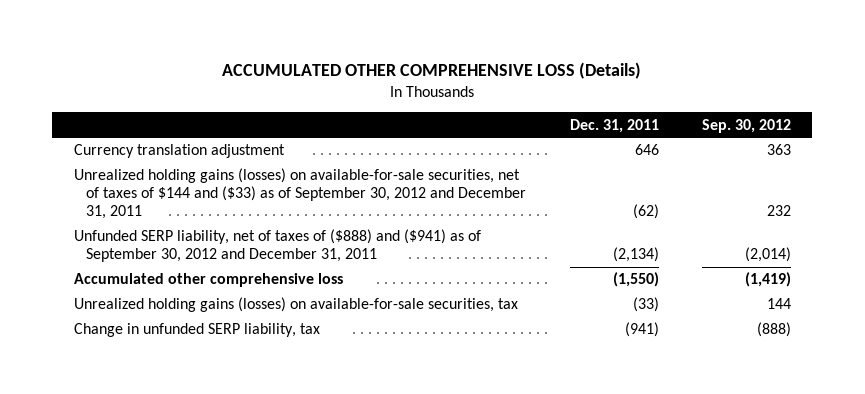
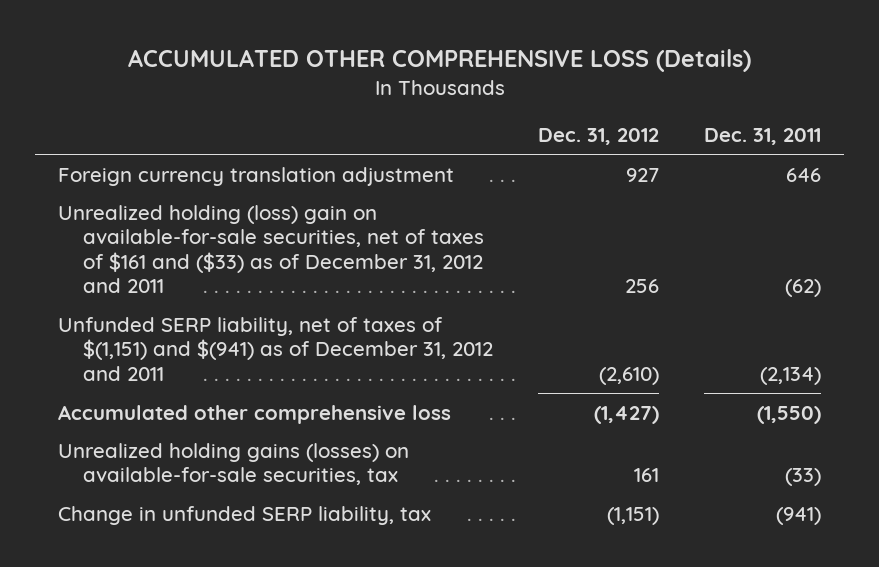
- | Dec. 31, 2011 | Sep. 30, 2012
+ | Dec. 31, 2012 | Dec. 31, 2011
- Currency translation adjustment | 646 | 363
- Unrealized holding gains (losses) on available-for-sale securities, net of taxes of $144 and ($33) as of September 30, 2012 and December 31, 2011 | (62) | 232
- Unfunded SERP liability, net of taxes of ($888) and ($941) as of September 30, 2012 and December 31, 2011 | (2,134) | (2,014)
+ Foreign currency translation adjustment | 927 | 646
+ Unrealized holding (loss) gain on available-for-sale securities, net of taxes of $161 and ($33) as of December 31, 2012 and 2011 | 256 | (62)
+ Unfunded SERP liability, net of taxes of $(1,151) and $(941) as of December 31, 2012 and 2011 | (2,610) | (2,134)

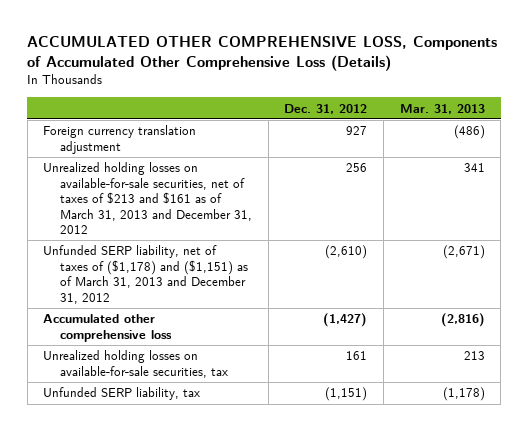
- ACCUMULATED OTHER COMPREHENSIVE LOSS (Details)
+ ACCUMULATED OTHER COMPREHENSIVE LOSS, Components of Accumulated Other Comprehensive Loss (Details)
- | Dec. 31, 2012 | Dec. 31, 2011
+ | Dec. 31, 2012 | Mar. 31, 2013
- Unrealized holding (loss) gain on available-for-sale securities, net of taxes of $161 and ($33) as of December 31, 2012 and 2011 | 256 | (62)
- Unfunded SERP liability, net of taxes of $(1,151) and $(941) as of December 31, 2012 and 2011 | (2,610) | (2,134)
+ Unrealized holding losses on available-for-sale securities, net of taxes of $213 and $161 as of March 31, 2013 and December 31, 2012 | 256 | 341
+ Unfunded SERP liability, net of taxes of ($1,178) and ($1,151) as of March 31, 2013 and December 31, 2012 | (2,610) | (2,671)
- Unrealized holding gains (losses) on available-for-sale securities, tax | 161 | (33)
- Change in unfunded SERP liability, tax | (1,151) | (941)
+ Unrealized holding losses on available-for-sale securities, tax | 161 | 213
+ Unfunded SERP liability, tax | (1,151) | (1,178)

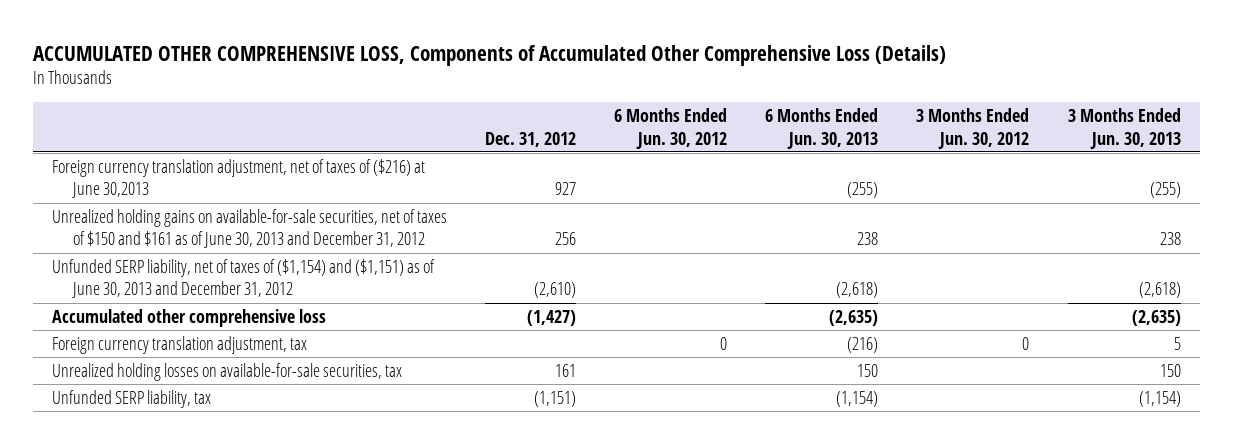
- | Dec. 31, 2012 | Mar. 31, 2013
+ | Dec. 31, 2012 | 6 Months Ended Jun. 30, 2012 | 6 Months Ended Jun. 30, 2013 | 3 Months Ended Jun. 30, 2012 | 3 Months Ended Jun. 30, 2013
- Foreign currency translation adjustment | 927 | (486)
- Unrealized holding losses on available-for-sale securities, net of taxes of $213 and $161 as of March 31, 2013 and December 31, 2012 | 256 | 341
- Unfunded SERP liability, net of taxes of ($1,178) and ($1,151) as of March 31, 2013 and December 31, 2012 | (2,610) | (2,671)
+ Foreign currency translation adjustment, net of taxes of ($216) at June 30,2013 | 927 | | (255) | | (255)
+ Unrealized holding gains on available-for-sale securities, net of taxes of $150 and $161 as of June 30, 2013 and December 31, 2012 | 256 | | 238 | | 238
+ Unfunded SERP liability, net of taxes of ($1,154) and ($1,151) as of June 30, 2013 and December 31, 2012 | (2,610) | | (2,618) | | (2,618)
+ Foreign currency translation adjustment, tax | | 0 | (216) | 0 | 5

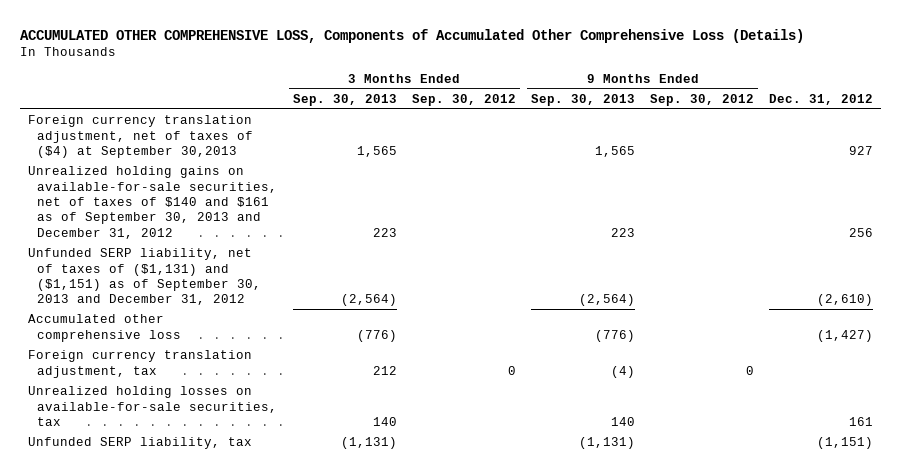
- | Dec. 31, 2012 | 6 Months Ended Jun. 30, 2012 | 6 Months Ended Jun. 30, 2013 | 3 Months Ended Jun. 30, 2012 | 3 Months Ended Jun. 30, 2013
+ | 3 Months Ended Sep. 30, 2013 | 3 Months Ended Sep. 30, 2012 | 9 Months Ended Sep. 30, 2013 | 9 Months Ended Sep. 30, 2012 | Dec. 31, 2012
- Foreign currency translation adjustment, net of taxes of ($216) at June 30,2013 | 927 | | (255) | | (255)
- Unrealized holding gains on available-for-sale securities, net of taxes of $150 and $161 as of June 30, 2013 and December 31, 2012 | 256 | | 238 | | 238
- Unfunded SERP liability, net of taxes of ($1,154) and ($1,151) as of June 30, 2013 and December 31, 2012 | (2,610) | | (2,618) | | (2,618)
+ Foreign currency translation adjustment, net of taxes of ($4) at September 30,2013 | 1,565 | | 1,565 | | 927
+ Unrealized holding gains on available-for-sale securities, net of taxes of $140 and $161 as of September 30, 2013 and December 31, 2012 | 223 | | 223 | | 256
+ Unfunded SERP liability, net of taxes of ($1,131) and ($1,151) as of September 30, 2013 and December 31, 2012 | (2,564) | | (2,564) | | (2,610)

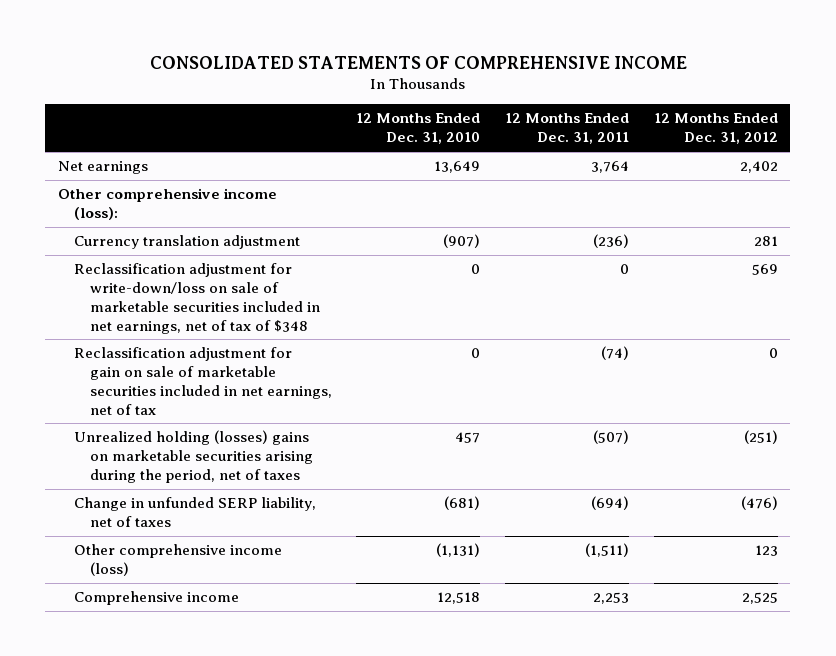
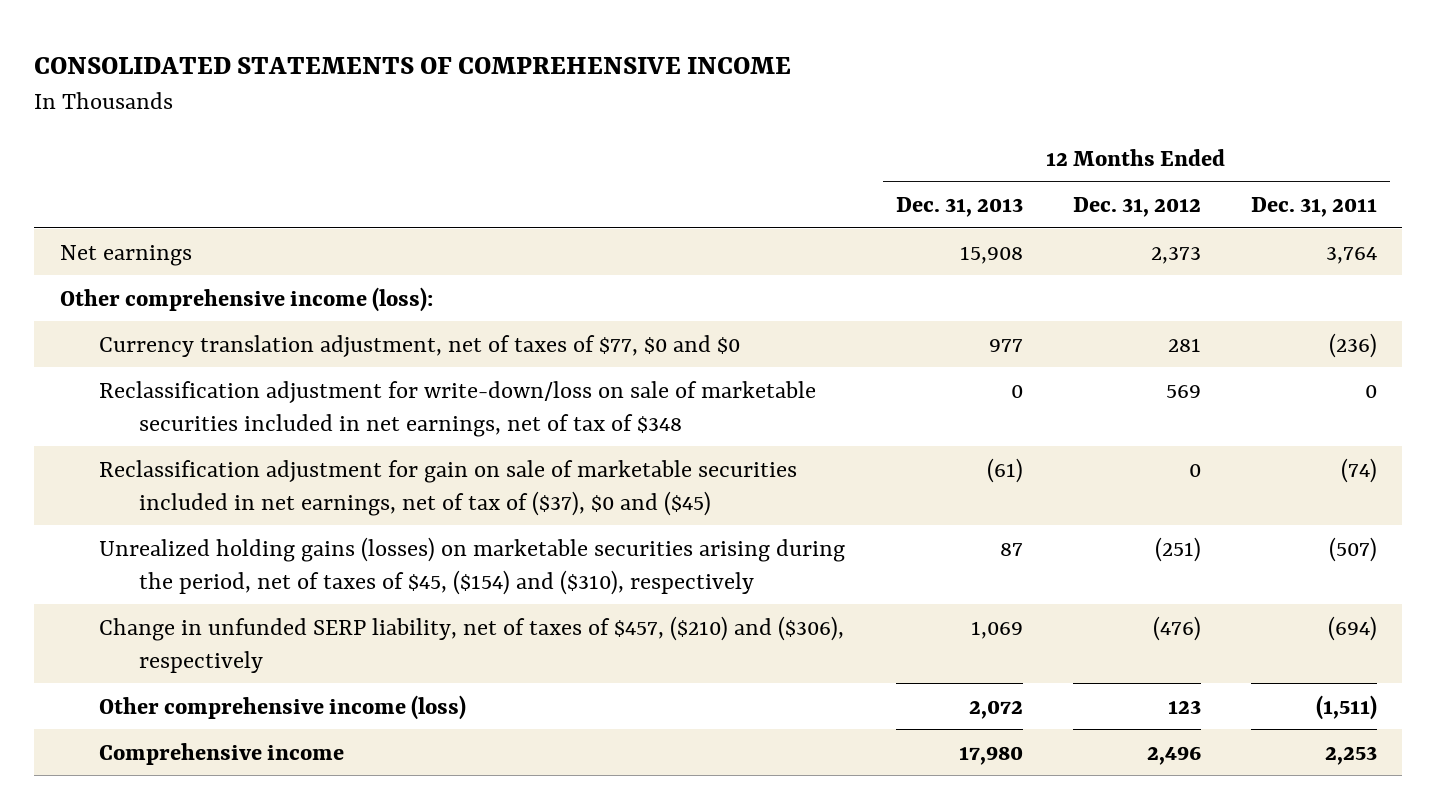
- | 12 Months Ended Dec. 31, 2010 | 12 Months Ended Dec. 31, 2011 | 12 Months Ended Dec. 31, 2012
+ | 12 Months Ended Dec. 31, 2013 | 12 Months Ended Dec. 31, 2012 | 12 Months Ended Dec. 31, 2011
- Net earnings | 13,649 | 3,764 | 2,402
+ Net earnings | 15,908 | 2,373 | 3,764
- Currency translation adjustment | (907) | (236) | 281
+ Currency translation adjustment, net of taxes of $77, $0 and $0 | 977 | 281 | (236)
- Reclassification adjustment for gain on sale of marketable securities included in net earnings, net of tax | 0 | (74) | 0
- Unrealized holding (losses) gains on marketable securities arising during the period, net of taxes | 457 | (507) | (251)
- Change in unfunded SERP liability, net of taxes | (681) | (694) | (476)
+ Reclassification adjustment for gain on sale of marketable securities included in net earnings, net of tax of ($37), $0 and ($45) | (61) | 0 | (74)
+ Unrealized holding gains (losses) on marketable securities arising during the period, net of taxes of $45, ($154) and ($310), respectively | 87 | (251) | (507)
+ Change in unfunded SERP liability, net of taxes of $457, ($210) and ($306), respectively | 1,069 | (476) | (694)
- Comprehensive income | 12,518 | 2,253 | 2,525
+ Comprehensive income | 17,980 | 2,496 | 2,253

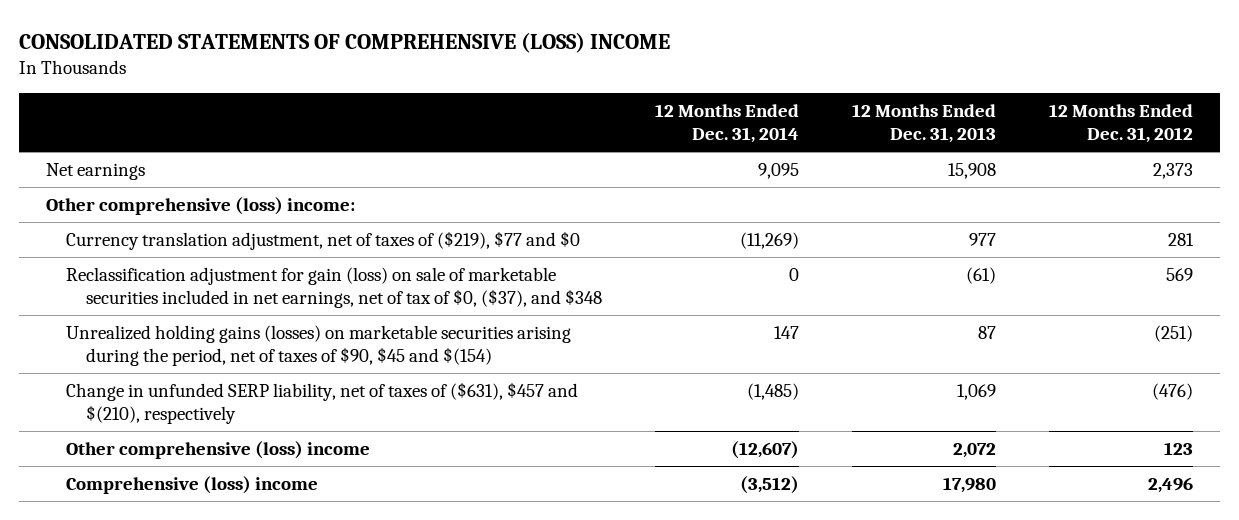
- CONSOLIDATED STATEMENTS OF COMPREHENSIVE INCOME
+ CONSOLIDATED STATEMENTS OF COMPREHENSIVE (LOSS) INCOME
- | 12 Months Ended Dec. 31, 2013 | 12 Months Ended Dec. 31, 2012 | 12 Months Ended Dec. 31, 2011
+ | 12 Months Ended Dec. 31, 2014 | 12 Months Ended Dec. 31, 2013 | 12 Months Ended Dec. 31, 2012
- Other comprehensive income (loss):
- Currency translation adjustment, net of taxes of $77, $0 and $0 | 977 | 281 | (236)
- Reclassification adjustment for write-down/loss on sale of marketable securities included in net earnings, net of tax of $348 | 0 | 569 | 0
- Reclassification adjustment for gain on sale of marketable securities included in net earnings, net of tax of ($37), $0 and ($45) | (61) | 0 | (74)
- Unrealized holding gains (losses) on marketable securities arising during the period, net of taxes of $45, ($154) and ($310), respectively | 87 | (251) | (507)
- Change in unfunded SERP liability, net of taxes of $457, ($210) and ($306), respectively | 1,069 | (476) | (694)
- Other comprehensive income (loss) | 2,072 | 123 | (1,511)
- Comprehensive income | 17,980 | 2,496 | 2,253
+ Other comprehensive (loss) income:
+ Currency translation adjustment, net of taxes of ($219), $77 and $0 | (11,269) | 977 | 281
+ Reclassification adjustment for gain (loss) on sale of marketable securities included in net earnings, net of tax of $0, ($37), and $348 | 0 | (61) | 569
+ Unrealized holding gains (losses) on marketable securities arising during the period, net of taxes of $90, $45 and $(154) | 147 | 87 | (251)
+ Change in unfunded SERP liability, net of taxes of ($631), $457 and $(210), respectively | (1,485) | 1,069 | (476)
+ Other comprehensive (loss) income | (12,607) | 2,072 | 123
+ Comprehensive (loss) income | (3,512) | 17,980 | 2,496

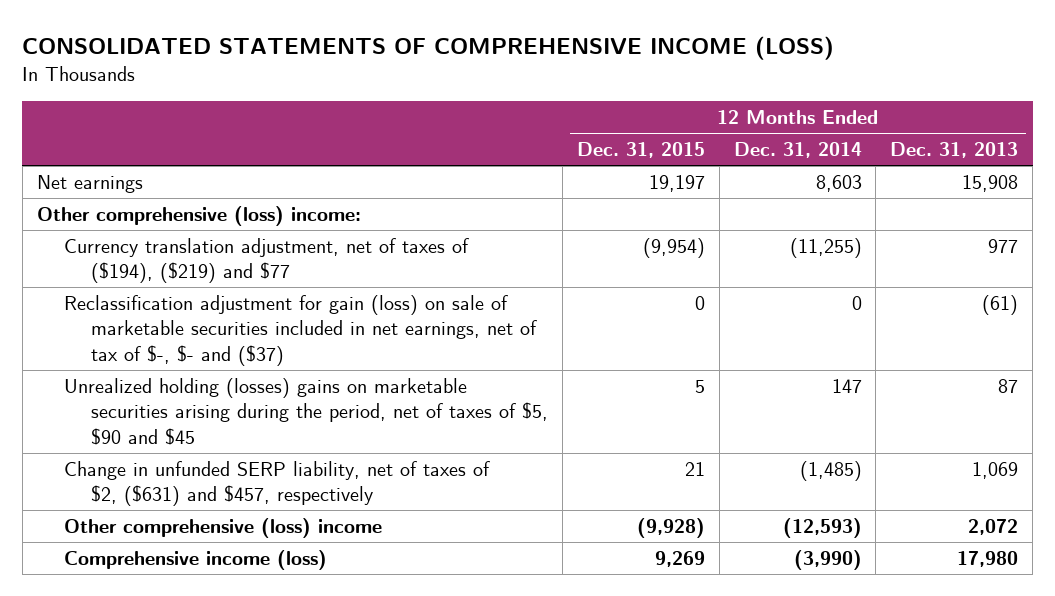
- CONSOLIDATED STATEMENTS OF COMPREHENSIVE (LOSS) INCOME
+ CONSOLIDATED STATEMENTS OF COMPREHENSIVE INCOME (LOSS)
- | 12 Months Ended Dec. 31, 2014 | 12 Months Ended Dec. 31, 2013 | 12 Months Ended Dec. 31, 2012
+ | 12 Months Ended Dec. 31, 2015 | 12 Months Ended Dec. 31, 2014 | 12 Months Ended Dec. 31, 2013
- Net earnings | 9,095 | 15,908 | 2,373
+ Net earnings | 19,197 | 8,603 | 15,908
- Currency translation adjustment, net of taxes of ($219), $77 and $0 | (11,269) | 977 | 281
- Reclassification adjustment for gain (loss) on sale of marketable securities included in net earnings, net of tax of $0, ($37), and $348 | 0 | (61) | 569
- Unrealized holding gains (losses) on marketable securities arising during the period, net of taxes of $90, $45 and $(154) | 147 | 87 | (251)
- Change in unfunded SERP liability, net of taxes of ($631), $457 and $(210), respectively | (1,485) | 1,069 | (476)
- Other comprehensive (loss) income | (12,607) | 2,072 | 123
- Comprehensive (loss) income | (3,512) | 17,980 | 2,496
+ Currency translation adjustment, net of taxes of ($194), ($219) and $77 | (9,954) | (11,255) | 977
+ Reclassification adjustment for gain (loss) on sale of marketable securities included in net earnings, net of tax of $-, $- and ($37) | 0 | 0 | (61)
+ Unrealized holding (losses) gains on marketable securities arising during the period, net of taxes of $5, $90 and $45 | 5 | 147 | 87
+ Change in unfunded SERP liability, net of taxes of $2, ($631) and $457, respectively | 21 | (1,485) | 1,069
+ Other comprehensive (loss) income | (9,928) | (12,593) | 2,072
+ Comprehensive income (loss) | 9,269 | (3,990) | 17,980

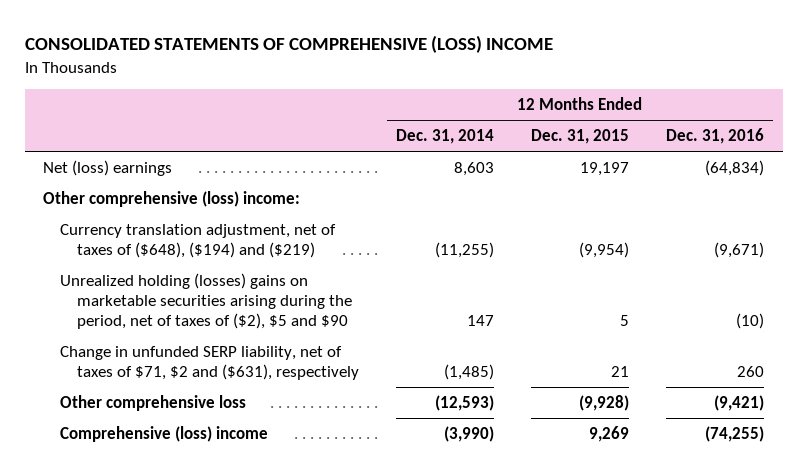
- CONSOLIDATED STATEMENTS OF COMPREHENSIVE INCOME (LOSS)
+ CONSOLIDATED STATEMENTS OF COMPREHENSIVE (LOSS) INCOME
- | 12 Months Ended Dec. 31, 2015 | 12 Months Ended Dec. 31, 2014 | 12 Months Ended Dec. 31, 2013
+ | 12 Months Ended Dec. 31, 2014 | 12 Months Ended Dec. 31, 2015 | 12 Months Ended Dec. 31, 2016
- Net earnings | 19,197 | 8,603 | 15,908
+ Net (loss) earnings | 8,603 | 19,197 | (64,834)
- Currency translation adjustment, net of taxes of ($194), ($219) and $77 | (9,954) | (11,255) | 977
- Reclassification adjustment for gain (loss) on sale of marketable securities included in net earnings, net of tax of $-, $- and ($37) | 0 | 0 | (61)
- Unrealized holding (losses) gains on marketable securities arising during the period, net of taxes of $5, $90 and $45 | 5 | 147 | 87
- Change in unfunded SERP liability, net of taxes of $2, ($631) and $457, respectively | 21 | (1,485) | 1,069
- Other comprehensive (loss) income | (9,928) | (12,593) | 2,072
- Comprehensive income (loss) | 9,269 | (3,990) | 17,980
+ Currency translation adjustment, net of taxes of ($648), ($194) and ($219) | (11,255) | (9,954) | (9,671)
+ Unrealized holding (losses) gains on marketable securities arising during the period, net of taxes of ($2), $5 and $90 | 147 | 5 | (10)
+ Change in unfunded SERP liability, net of taxes of $71, $2 and ($631), respectively | (1,485) | 21 | 260
+ Other comprehensive loss | (12,593) | (9,928) | (9,421)
+ Comprehensive (loss) income | (3,990) | 9,269 | (74,255)

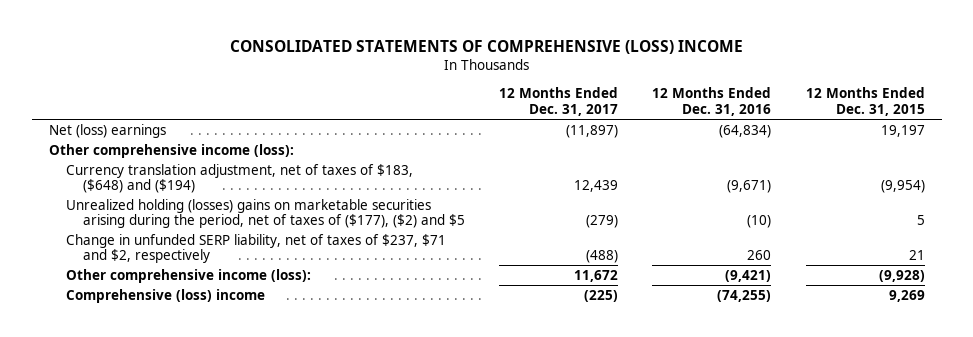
- | 12 Months Ended Dec. 31, 2014 | 12 Months Ended Dec. 31, 2015 | 12 Months Ended Dec. 31, 2016
+ | 12 Months Ended Dec. 31, 2017 | 12 Months Ended Dec. 31, 2016 | 12 Months Ended Dec. 31, 2015
- Other comprehensive (loss) income:
- Currency translation adjustment, net of taxes of ($648), ($194) and ($219) | (11,255) | (9,954) | (9,671)
- Unrealized holding (losses) gains on marketable securities arising during the period, net of taxes of ($2), $5 and $90 | 147 | 5 | (10)
- Change in unfunded SERP liability, net of taxes of $71, $2 and ($631), respectively | (1,485) | 21 | 260
- Other comprehensive loss | (12,593) | (9,928) | (9,421)
+ Other comprehensive income (loss):
+ Currency translation adjustment, net of taxes of $183, ($648) and ($194) | 12,439 | (9,671) | (9,954)
+ Unrealized holding (losses) gains on marketable securities arising during the period, net of taxes of ($177), ($2) and $5 | (279) | (10) | 5
+ Change in unfunded SERP liability, net of taxes of $237, $71 and $2, respectively | (488) | 260 | 21
+ Other comprehensive income (loss): | 11,672 | (9,421) | (9,928)

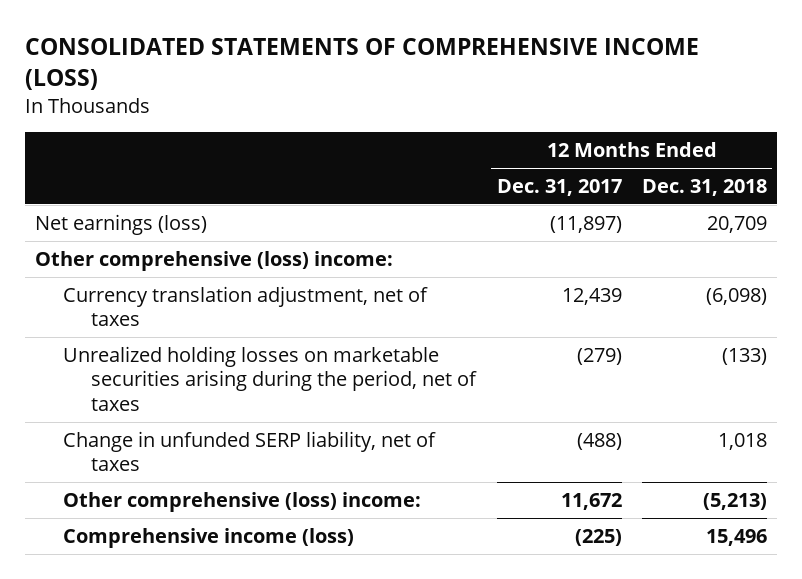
- CONSOLIDATED STATEMENTS OF COMPREHENSIVE (LOSS) INCOME
+ CONSOLIDATED STATEMENTS OF COMPREHENSIVE INCOME (LOSS)
- | 12 Months Ended Dec. 31, 2017 | 12 Months Ended Dec. 31, 2016 | 12 Months Ended Dec. 31, 2015
+ | 12 Months Ended Dec. 31, 2017 | 12 Months Ended Dec. 31, 2018
- Net (loss) earnings | (11,897) | (64,834) | 19,197
- Other comprehensive income (loss):
- Currency translation adjustment, net of taxes of $183, ($648) and ($194) | 12,439 | (9,671) | (9,954)
- Unrealized holding (losses) gains on marketable securities arising during the period, net of taxes of ($177), ($2) and $5 | (279) | (10) | 5
- Change in unfunded SERP liability, net of taxes of $237, $71 and $2, respectively | (488) | 260 | 21
- Other comprehensive income (loss): | 11,672 | (9,421) | (9,928)
- Comprehensive (loss) income | (225) | (74,255) | 9,269
+ Net earnings (loss) | (11,897) | 20,709
+ Other comprehensive (loss) income:
+ Currency translation adjustment, net of taxes | 12,439 | (6,098)
+ Unrealized holding losses on marketable securities arising during the period, net of taxes | (279) | (133)
+ Change in unfunded SERP liability, net of taxes | (488) | 1,018
+ Other comprehensive (loss) income: | 11,672 | (5,213)
+ Comprehensive income (loss) | (225) | 15,496

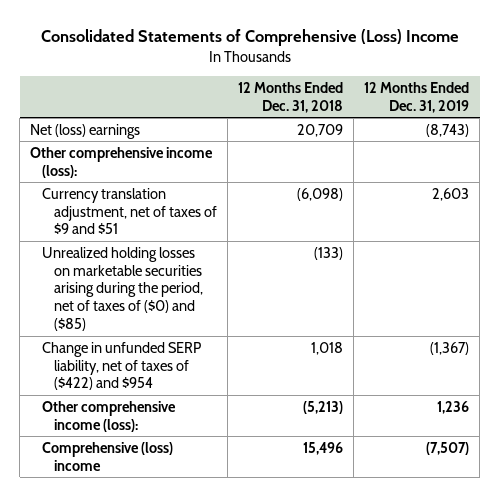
- CONSOLIDATED STATEMENTS OF COMPREHENSIVE INCOME (LOSS)
+ Consolidated Statements of Comprehensive (Loss) Income
- | 12 Months Ended Dec. 31, 2017 | 12 Months Ended Dec. 31, 2018
+ | 12 Months Ended Dec. 31, 2018 | 12 Months Ended Dec. 31, 2019
- Net earnings (loss) | (11,897) | 20,709
- Other comprehensive (loss) income:
- Currency translation adjustment, net of taxes | 12,439 | (6,098)
- Unrealized holding losses on marketable securities arising during the period, net of taxes | (279) | (133)
- Change in unfunded SERP liability, net of taxes | (488) | 1,018
- Other comprehensive (loss) income: | 11,672 | (5,213)
- Comprehensive income (loss) | (225) | 15,496
+ Net (loss) earnings | 20,709 | (8,743)
+ Other comprehensive income (loss):
+ Currency translation adjustment, net of taxes of $9 and $51 | (6,098) | 2,603
+ Unrealized holding losses on marketable securities arising during the period, net of taxes of ($0) and ($85) | (133) |
+ Change in unfunded SERP liability, net of taxes of ($422) and $954 | 1,018 | (1,367)
+ Other comprehensive income (loss): | (5,213) | 1,236
+ Comprehensive (loss) income | 15,496 | (7,507)

